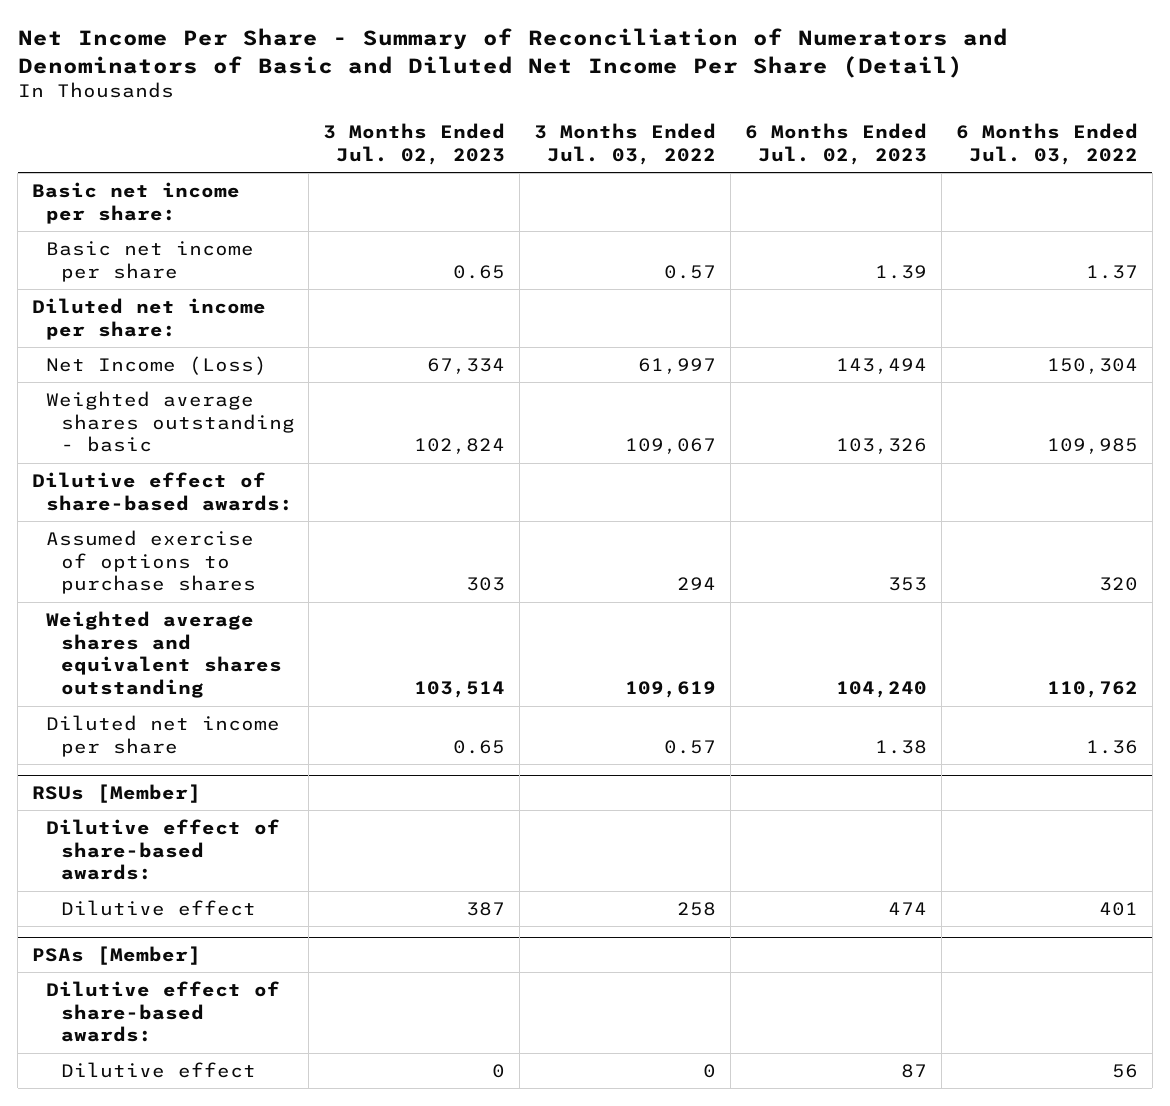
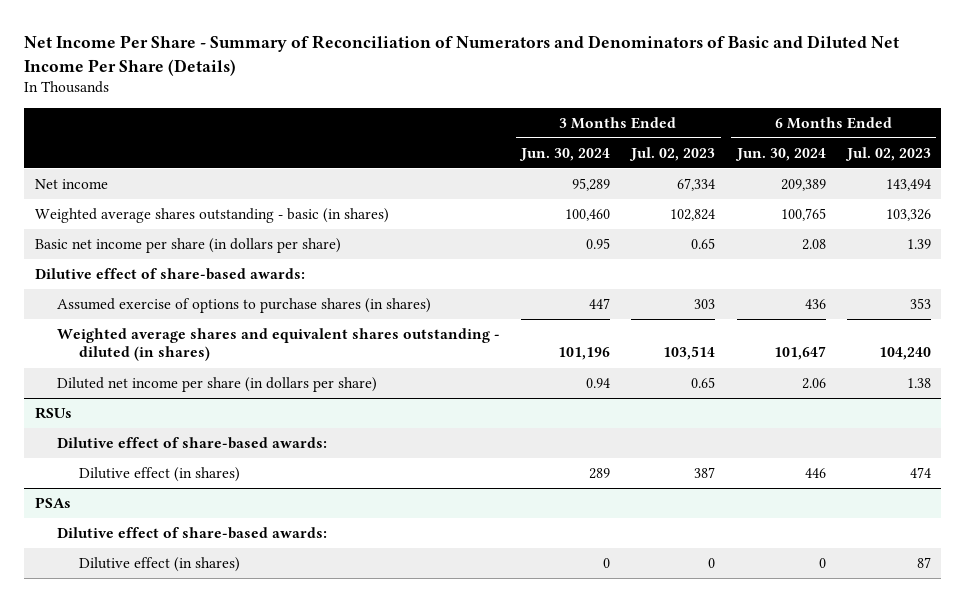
- Net Income Per Share - Summary of Reconciliation of Numerators and Denominators of Basic and Diluted Net Income Per Share (Detail)
+ Net Income Per Share - Summary of Reconciliation of Numerators and Denominators of Basic and Diluted Net Income Per Share (Details)
- | 3 Months Ended Jul. 02, 2023 | 3 Months Ended Jul. 03, 2022 | 6 Months Ended Jul. 02, 2023 | 6 Months Ended Jul. 03, 2022
+ | 3 Months Ended Jun. 30, 2024 | 3 Months Ended Jul. 02, 2023 | 6 Months Ended Jun. 30, 2024 | 6 Months Ended Jul. 02, 2023
- Basic net income per share:
- Basic net income per share | 0.65 | 0.57 | 1.39 | 1.37
- Diluted net income per share:
- Net Income (Loss) | 67,334 | 61,997 | 143,494 | 150,304
- Weighted average shares outstanding - basic | 102,824 | 109,067 | 103,326 | 109,985
+ Net income | 95,289 | 67,334 | 209,389 | 143,494
+ Weighted average shares outstanding - basic (in shares) | 100,460 | 102,824 | 100,765 | 103,326
+ Basic net income per share (in dollars per share) | 0.95 | 0.65 | 2.08 | 1.39
- Assumed exercise of options to purchase shares | 303 | 294 | 353 | 320
- Weighted average shares and equivalent shares outstanding | 103,514 | 109,619 | 104,240 | 110,762
- Diluted net income per share | 0.65 | 0.57 | 1.38 | 1.36
- RSUs [Member]
+ Assumed exercise of options to purchase shares (in shares) | 447 | 303 | 436 | 353
+ Weighted average shares and equivalent shares outstanding - diluted (in shares) | 101,196 | 103,514 | 101,647 | 104,240
+ Diluted net income per share (in dollars per share) | 0.94 | 0.65 | 2.06 | 1.38
+ RSUs
- Dilutive effect | 387 | 258 | 474 | 401
- PSAs [Member]
+ Dilutive effect (in shares) | 289 | 387 | 446 | 474
+ PSAs
- Dilutive effect | 0 | 0 | 87 | 56
+ Dilutive effect (in shares) | 0 | 0 | 0 | 87

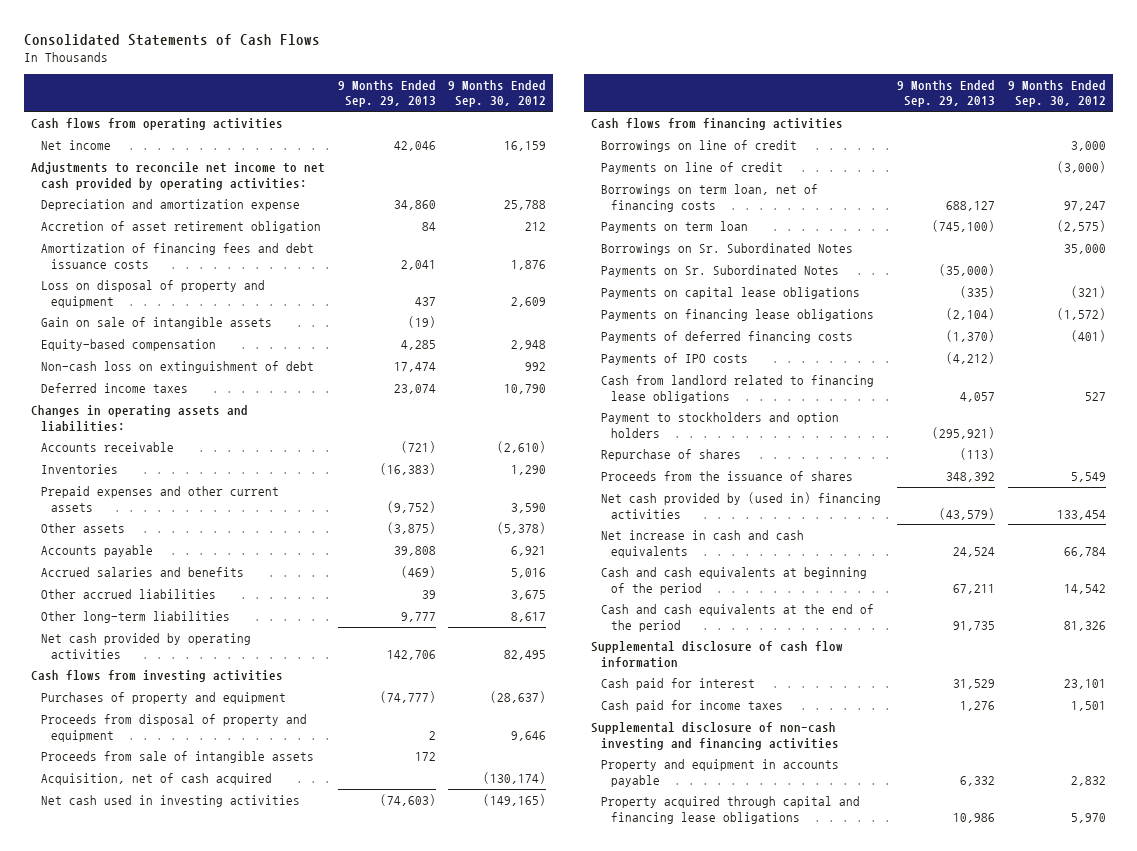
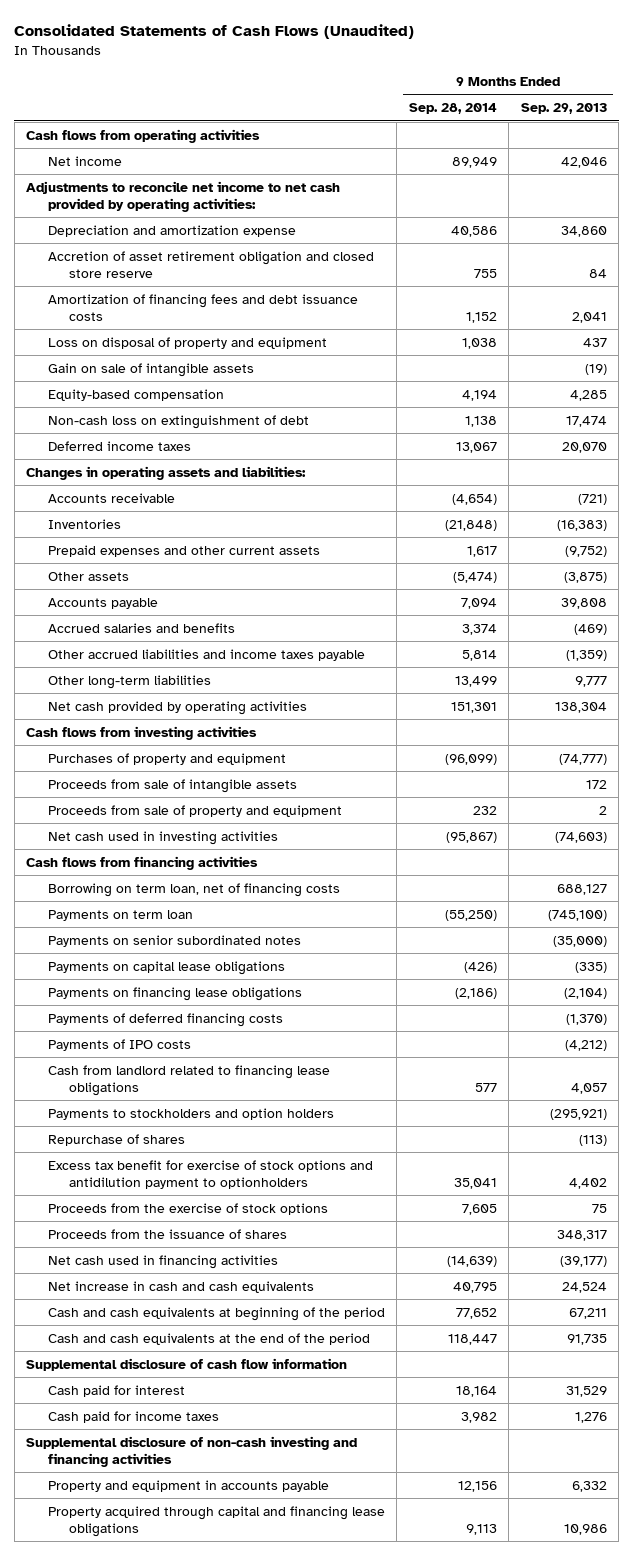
- Consolidated Statements of Cash Flows
+ Consolidated Statements of Cash Flows (Unaudited)
- | 9 Months Ended Sep. 29, 2013 | 9 Months Ended Sep. 30, 2012
+ | 9 Months Ended Sep. 28, 2014 | 9 Months Ended Sep. 29, 2013
- Accretion of asset retirement obligation | 84 | 212
+ Accretion of asset retirement obligation and closed store reserve | 755 | 84
- Deferred income taxes | 23,074 | 10,790
+ Deferred income taxes | 13,067 | 20,070
- Other accrued liabilities | 39 | 3,675
+ Other accrued liabilities and income taxes payable | 5,814 | (1,359)
- Net cash provided by operating activities | 142,706 | 82,495
+ Net cash provided by operating activities | 151,301 | 138,304
- Proceeds from disposal of property and equipment | 2 | 9,646
- Acquisition, net of cash acquired | | (130,174)
+ Proceeds from sale of property and equipment | 232 | 2
- Borrowings on line of credit | | 3,000
- Payments on line of credit | | (3,000)
- Borrowings on term loan, net of financing costs | 688,127 | 97,247
+ Borrowing on term loan, net of financing costs | | 688,127
- Borrowings on Sr. Subordinated Notes | | 35,000
- Payments on Sr. Subordinated Notes | (35,000) |
+ Payments on senior subordinated notes | | (35,000)
- Payment to stockholders and option holders | (295,921) |
+ Payments to stockholders and option holders | | (295,921)
- Proceeds from the issuance of shares | 348,392 | 5,549
- Net cash provided by (used in) financing activities | (43,579) | 133,454
+ Excess tax benefit for exercise of stock options and antidilution payment to optionholders | 35,041 | 4,402
+ Proceeds from the exercise of stock options | 7,605 | 75
+ Proceeds from the issuance of shares | | 348,317
+ Net cash used in financing activities | (14,639) | (39,177)

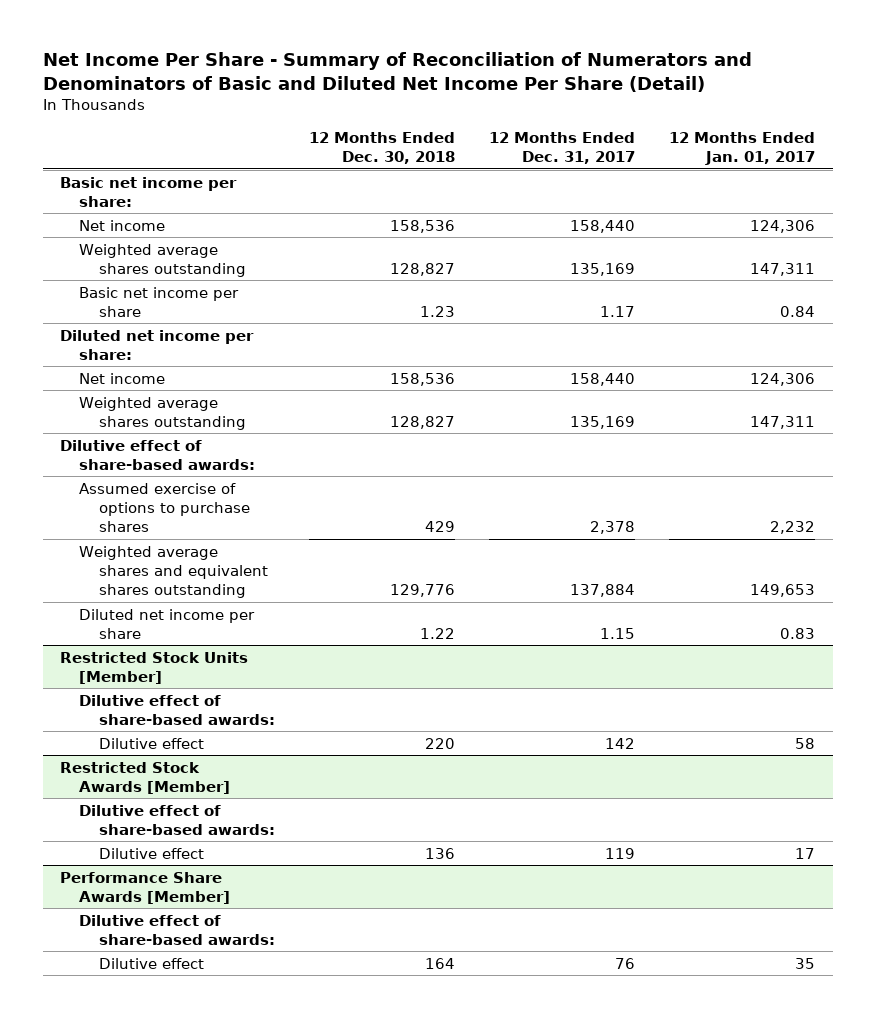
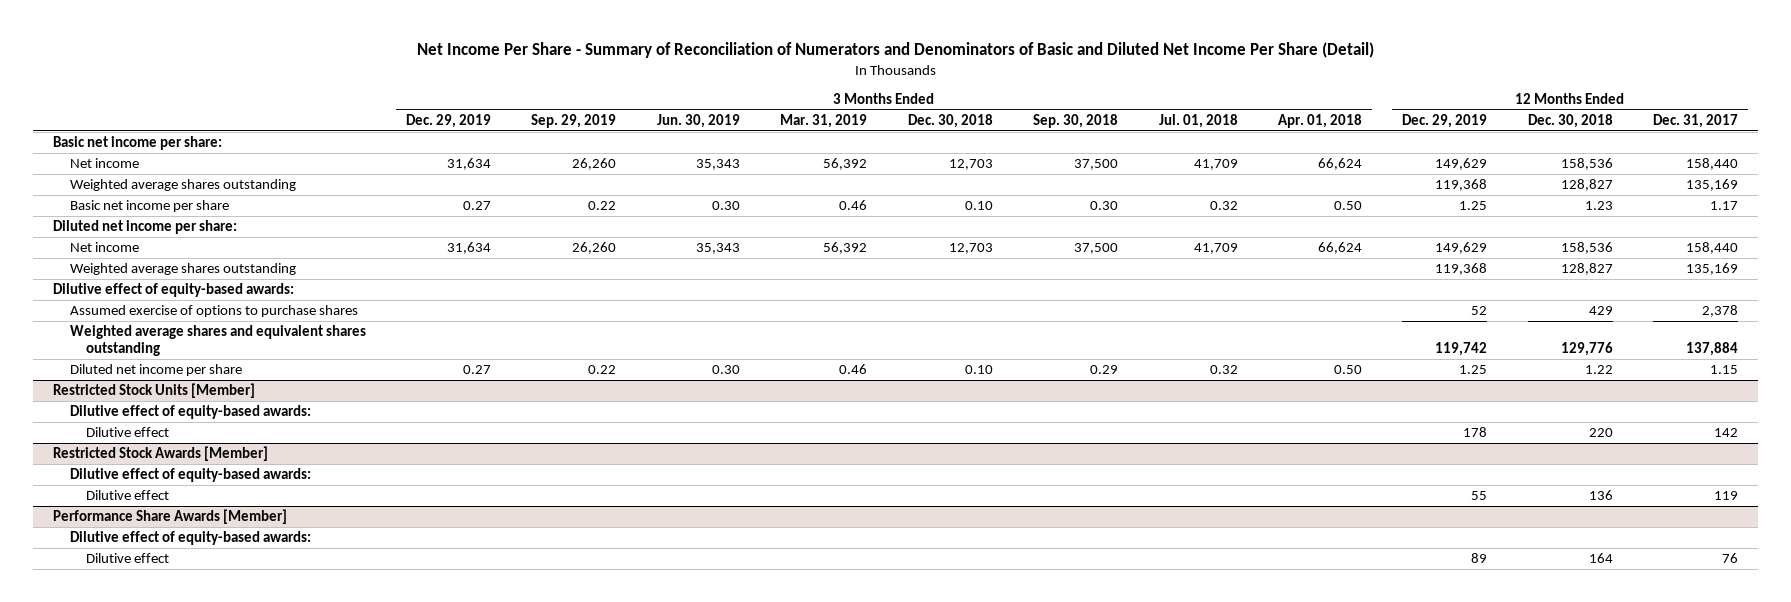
- | 12 Months Ended Dec. 30, 2018 | 12 Months Ended Dec. 31, 2017 | 12 Months Ended Jan. 01, 2017
+ | 3 Months Ended Dec. 29, 2019 | 3 Months Ended Sep. 29, 2019 | 3 Months Ended Jun. 30, 2019 | 3 Months Ended Mar. 31, 2019 | 3 Months Ended Dec. 30, 2018 | 3 Months Ended Sep. 30, 2018 | 3 Months Ended Jul. 01, 2018 | 3 Months Ended Apr. 01, 2018 | 12 Months Ended Dec. 29, 2019 | 12 Months Ended Dec. 30, 2018 | 12 Months Ended Dec. 31, 2017
- Dilutive effect of share-based awards:
+ Dilutive effect of equity-based awards:
@ Restricted Stock Units [Member]
- Dilutive effect of share-based awards:
+ Dilutive effect of equity-based awards:
@ Restricted Stock Awards [Member]
- Dilutive effect of share-based awards:
+ Dilutive effect of equity-based awards:
@ Performance Share Awards [Member]
- Dilutive effect of share-based awards:
+ Dilutive effect of equity-based awards:

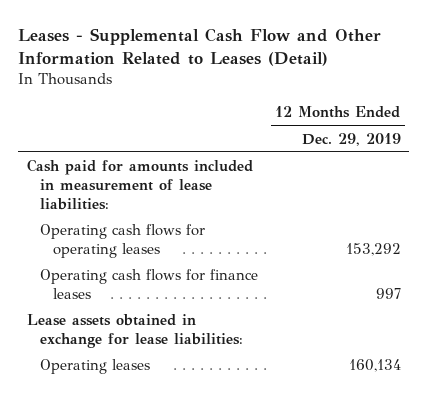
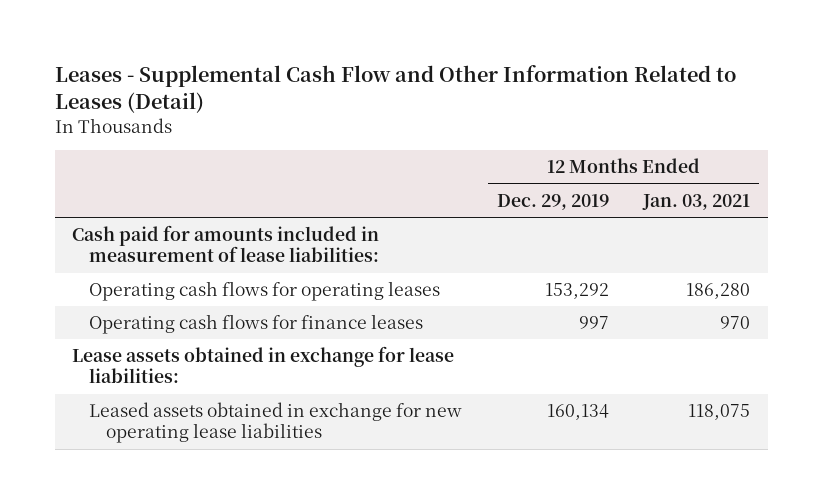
- | 12 Months Ended Dec. 29, 2019
+ | 12 Months Ended Dec. 29, 2019 | 12 Months Ended Jan. 03, 2021
- Operating leases | 160,134
+ Leased assets obtained in exchange for new operating lease liabilities | 160,134 | 118,075

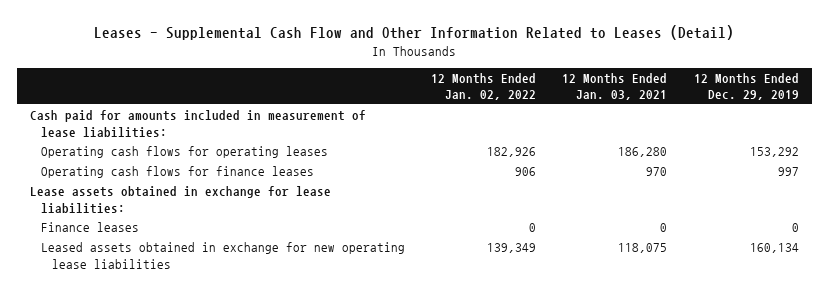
- | 12 Months Ended Dec. 29, 2019 | 12 Months Ended Jan. 03, 2021
+ | 12 Months Ended Jan. 02, 2022 | 12 Months Ended Jan. 03, 2021 | 12 Months Ended Dec. 29, 2019
+ Finance leases | 0 | 0 | 0

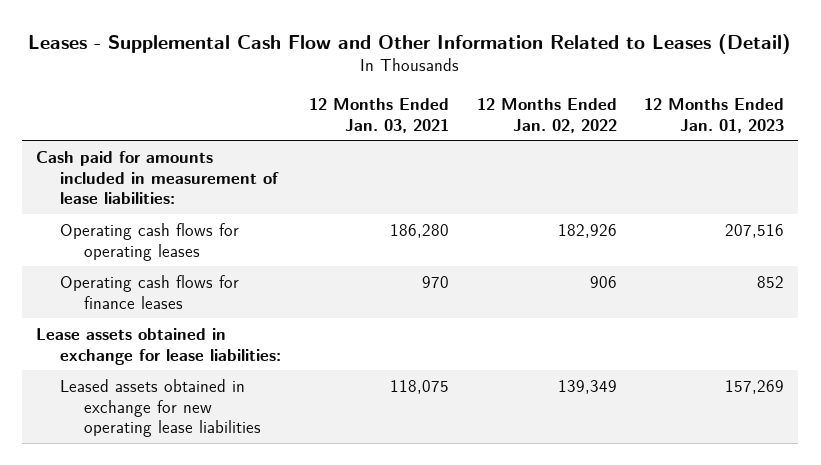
- | 12 Months Ended Jan. 02, 2022 | 12 Months Ended Jan. 03, 2021 | 12 Months Ended Dec. 29, 2019
+ | 12 Months Ended Jan. 03, 2021 | 12 Months Ended Jan. 02, 2022 | 12 Months Ended Jan. 01, 2023
- Finance leases | 0 | 0 | 0

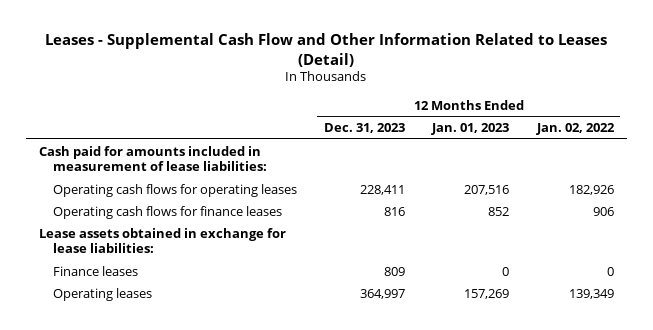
- | 12 Months Ended Jan. 03, 2021 | 12 Months Ended Jan. 02, 2022 | 12 Months Ended Jan. 01, 2023
+ | 12 Months Ended Dec. 31, 2023 | 12 Months Ended Jan. 01, 2023 | 12 Months Ended Jan. 02, 2022
- Leased assets obtained in exchange for new operating lease liabilities | 118,075 | 139,349 | 157,269
+ Finance leases | 809 | 0 | 0
+ Operating leases | 364,997 | 157,269 | 139,349

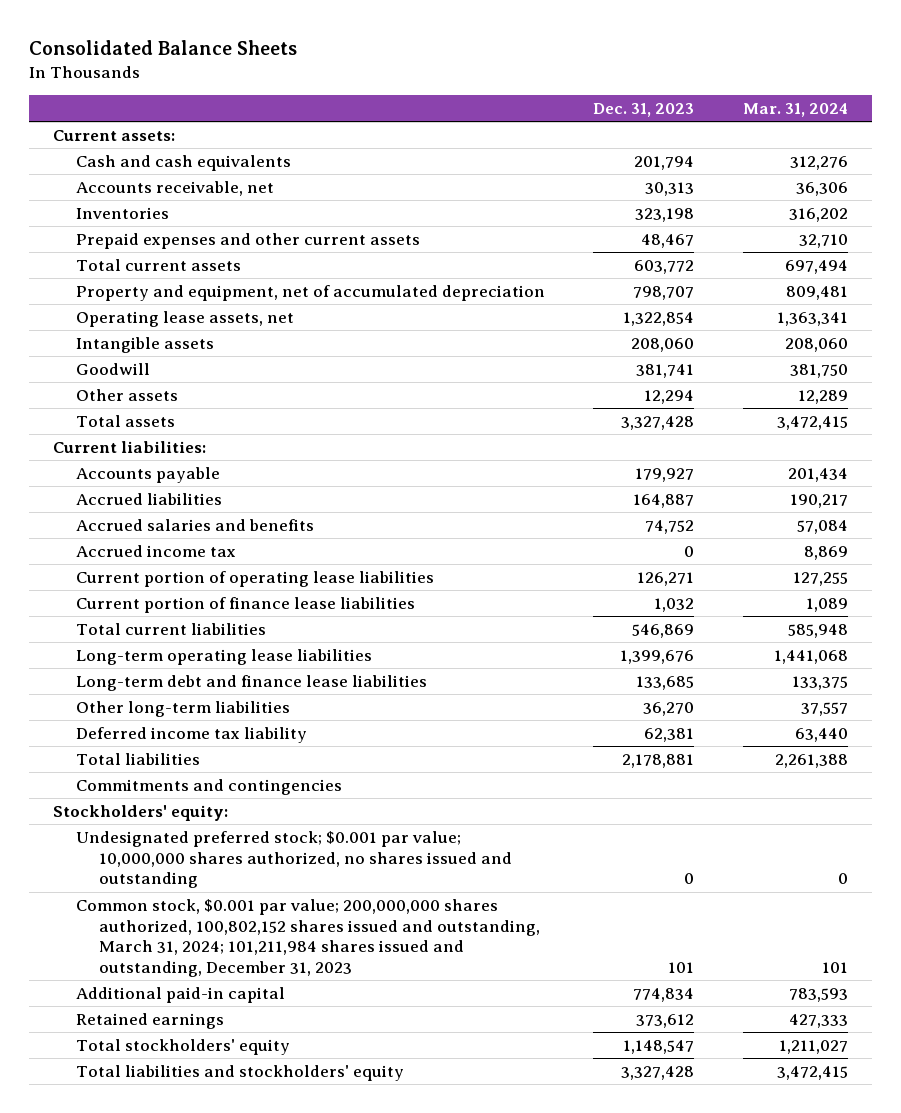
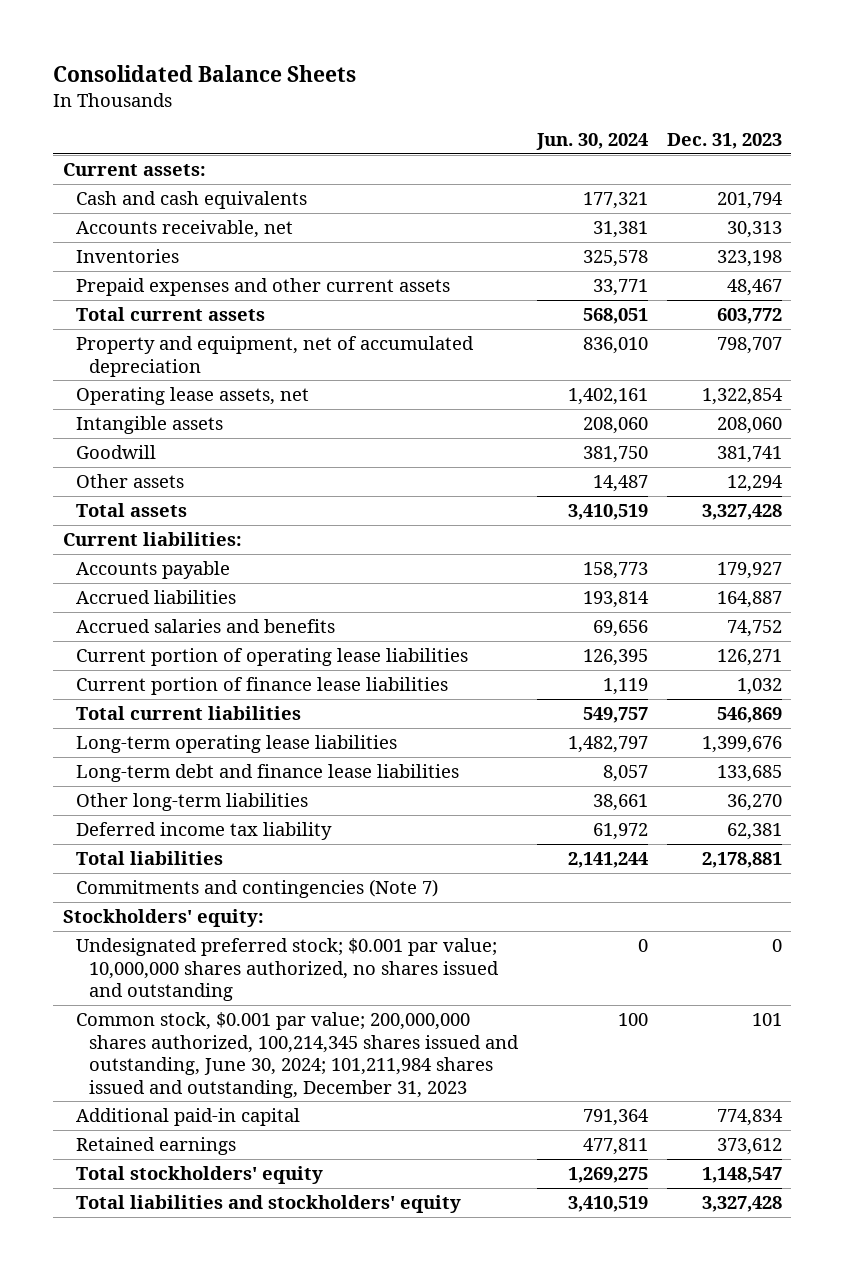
- | Dec. 31, 2023 | Mar. 31, 2024
+ | Jun. 30, 2024 | Dec. 31, 2023
- Accrued income tax | 0 | 8,869
- Commitments and contingencies
+ Commitments and contingencies (Note 7)
- Common stock, $0.001 par value; 200,000,000 shares authorized, 100,802,152 shares issued and outstanding, March 31, 2024; 101,211,984 shares issued and outstanding, December 31, 2023 | 101 | 101
+ Common stock, $0.001 par value; 200,000,000 shares authorized, 100,214,345 shares issued and outstanding, June 30, 2024; 101,211,984 shares issued and outstanding, December 31, 2023 | 100 | 101

